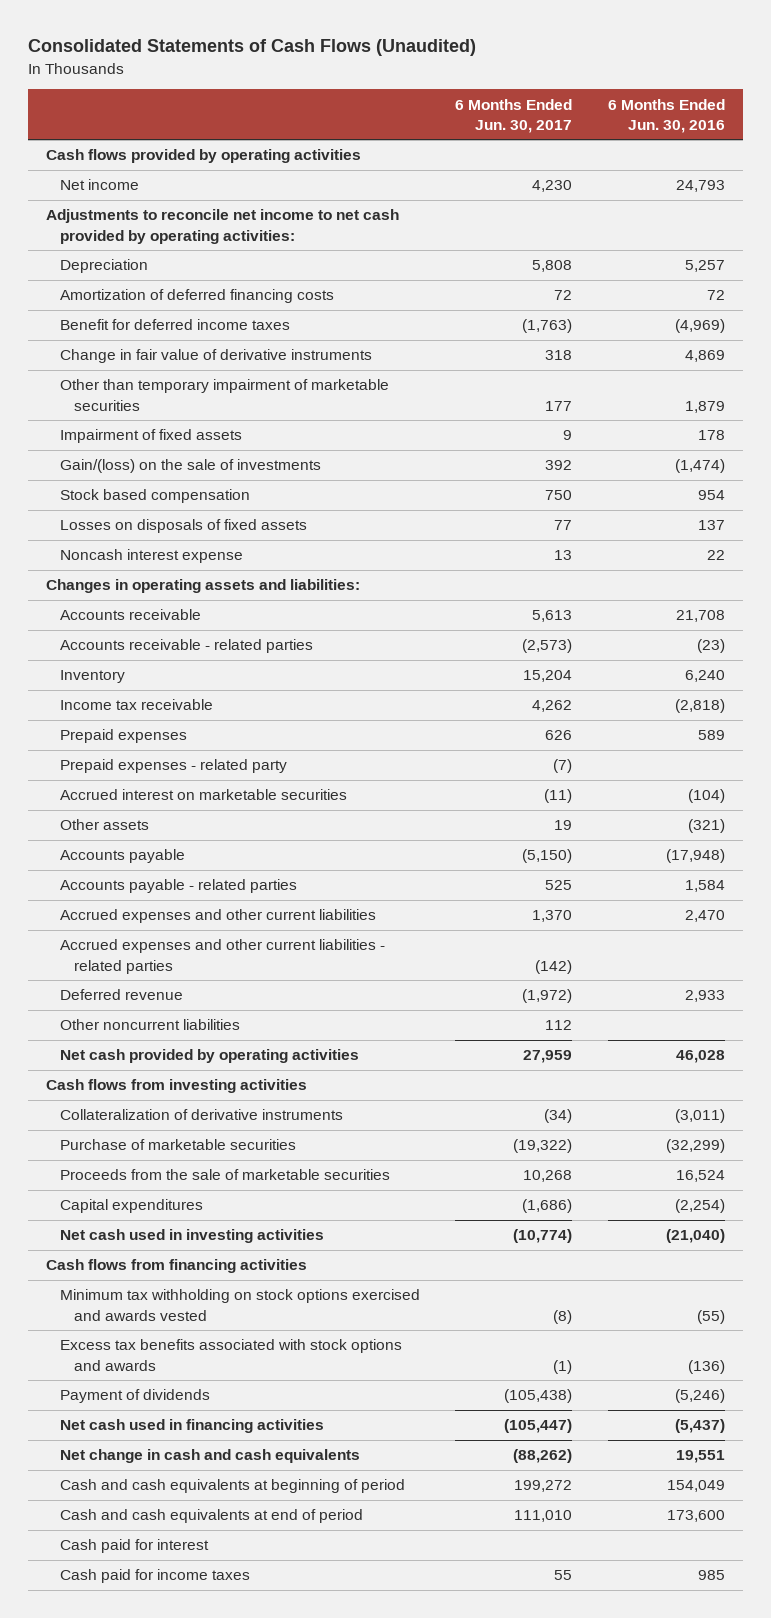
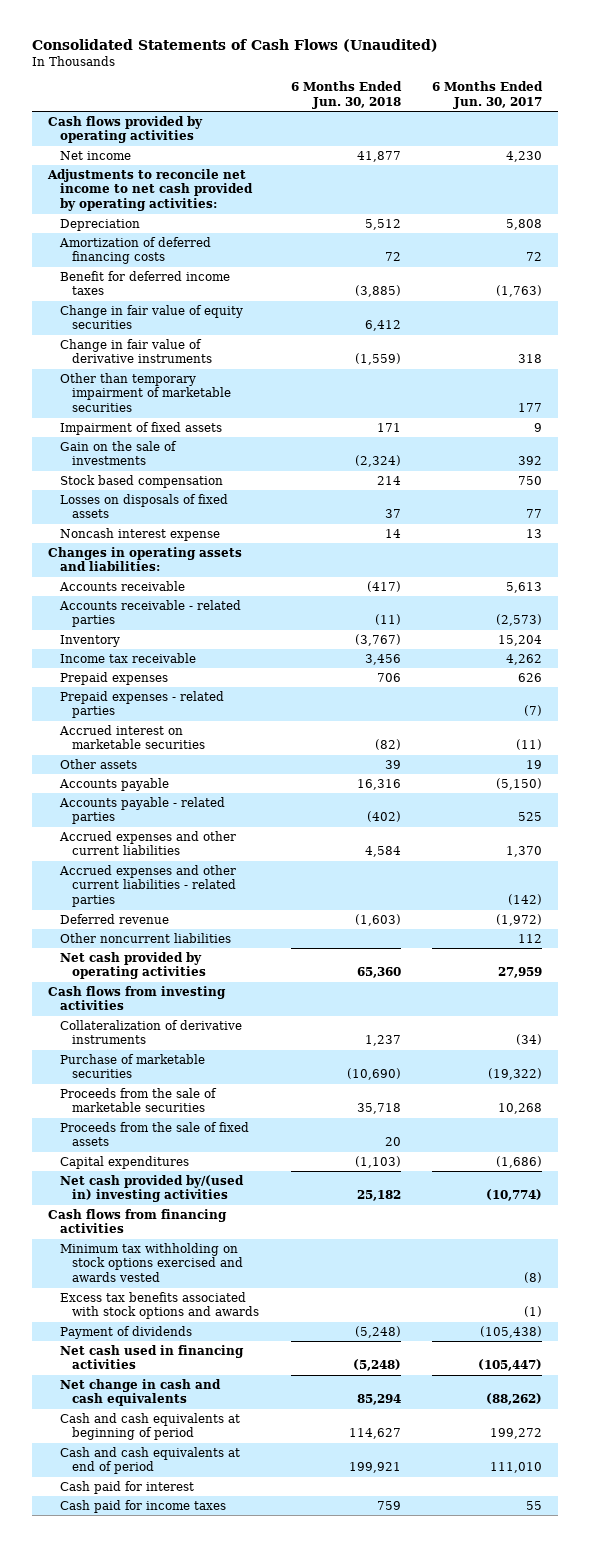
- | 6 Months Ended Jun. 30, 2017 | 6 Months Ended Jun. 30, 2016
+ | 6 Months Ended Jun. 30, 2018 | 6 Months Ended Jun. 30, 2017
+ Change in fair value of equity securities | 6,412 |
- Gain/(loss) on the sale of investments | 392 | (1,474)
+ Gain on the sale of investments | (2,324) | 392
- Prepaid expenses - related party | (7) |
+ Prepaid expenses - related parties | | (7)
+ Proceeds from the sale of fixed assets | 20 |
- Net cash used in investing activities | (10,774) | (21,040)
+ Net cash provided by/(used in) investing activities | 25,182 | (10,774)

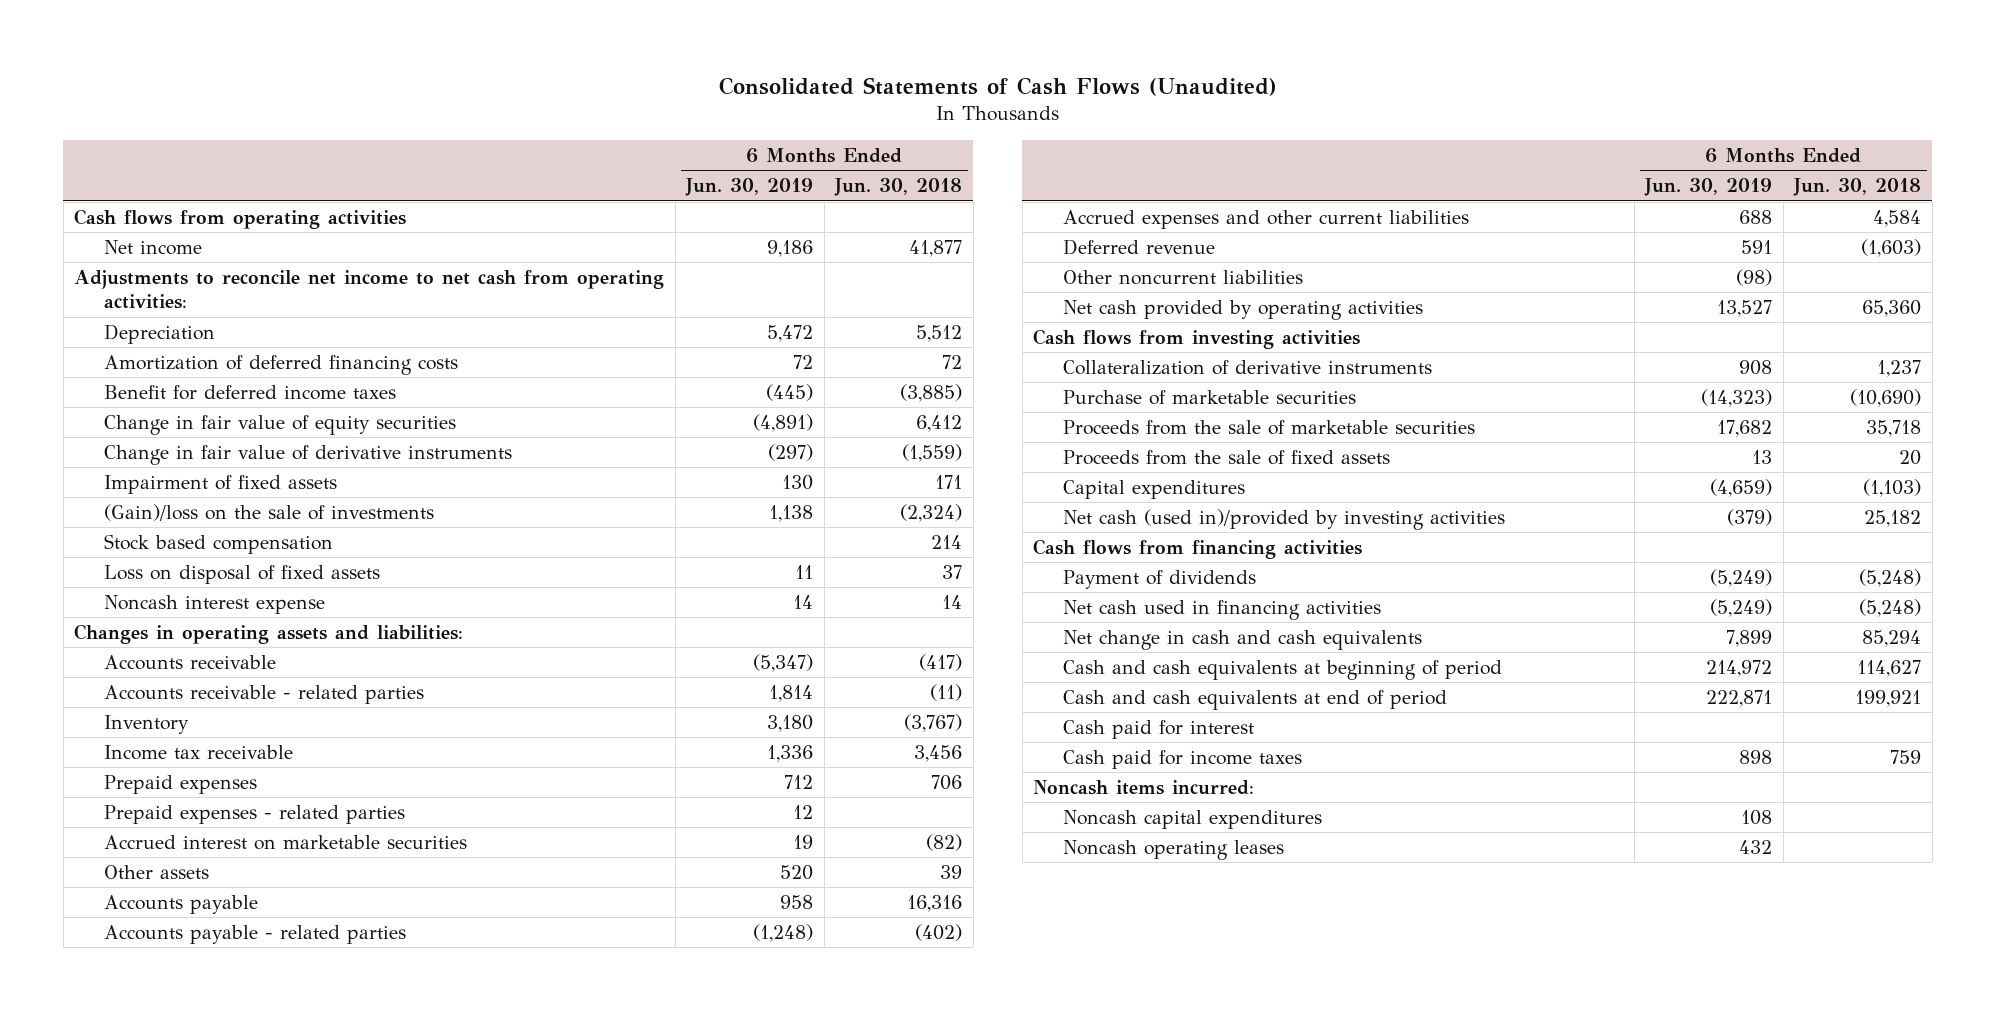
- | 6 Months Ended Jun. 30, 2018 | 6 Months Ended Jun. 30, 2017
+ | 6 Months Ended Jun. 30, 2019 | 6 Months Ended Jun. 30, 2018
- Cash flows provided by operating activities
+ Cash flows from operating activities
- Adjustments to reconcile net income to net cash provided by operating activities:
+ Adjustments to reconcile net income to net cash from operating activities:
- Other than temporary impairment of marketable securities | | 177
- Gain on the sale of investments | (2,324) | 392
+ (Gain)/loss on the sale of investments | 1,138 | (2,324)
- Losses on disposals of fixed assets | 37 | 77
+ Loss on disposal of fixed assets | 11 | 37
- Accrued expenses and other current liabilities - related parties | | (142)
- Net cash provided by/(used in) investing activities | 25,182 | (10,774)
+ Net cash (used in)/provided by investing activities | (379) | 25,182
- Minimum tax withholding on stock options exercised and awards vested | | (8)
- Excess tax benefits associated with stock options and awards | | (1)
+ Noncash items incurred:
+ Noncash capital expenditures | 108 |
+ Noncash operating leases | 432 |

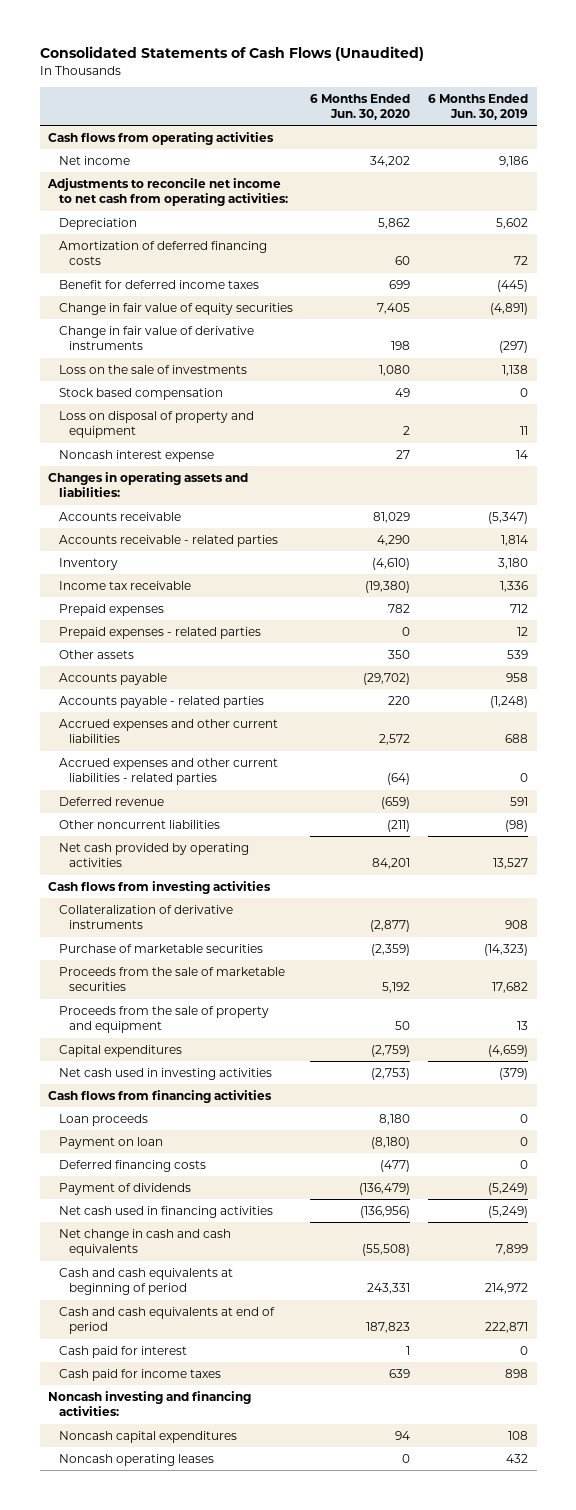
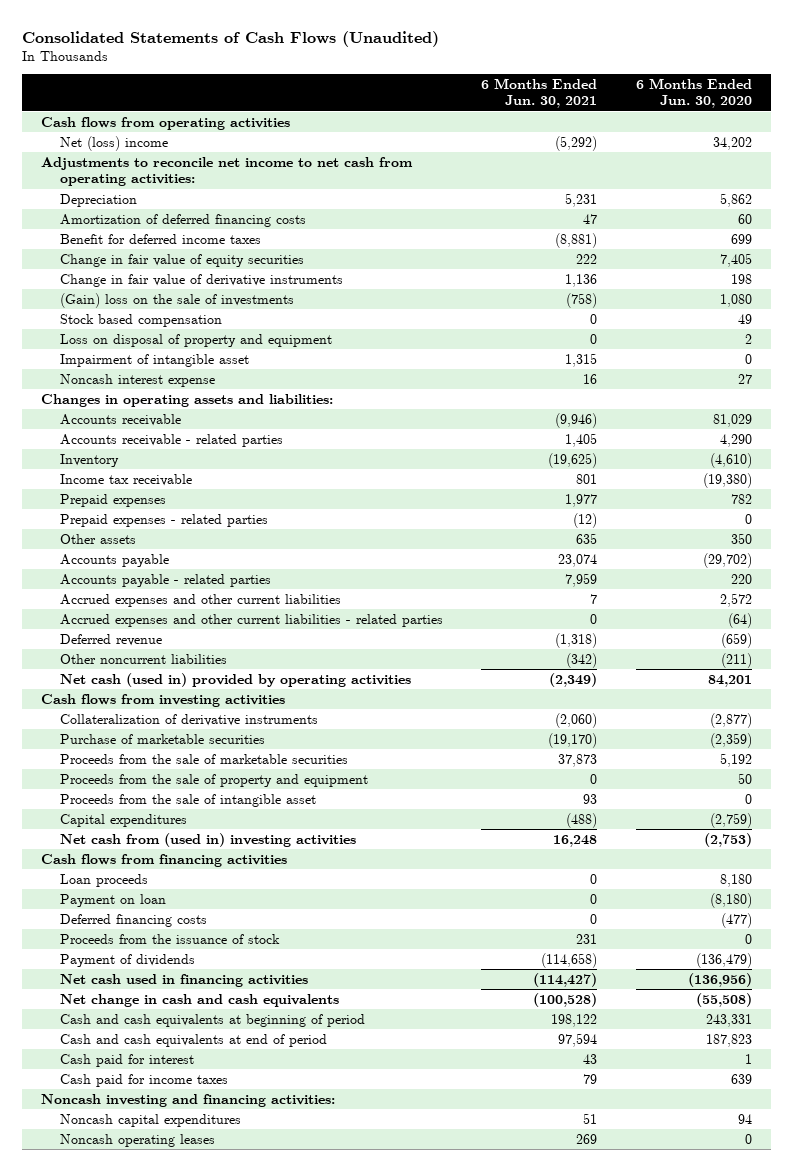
- | 6 Months Ended Jun. 30, 2020 | 6 Months Ended Jun. 30, 2019
+ | 6 Months Ended Jun. 30, 2021 | 6 Months Ended Jun. 30, 2020
- Net income | 34,202 | 9,186
+ Net (loss) income | (5,292) | 34,202
- Loss on the sale of investments | 1,080 | 1,138
+ (Gain) loss on the sale of investments | (758) | 1,080
+ Impairment of intangible asset | 1,315 | 0
- Net cash provided by operating activities | 84,201 | 13,527
+ Net cash (used in) provided by operating activities | (2,349) | 84,201
+ Proceeds from the sale of intangible asset | 93 | 0
- Net cash used in investing activities | (2,753) | (379)
+ Net cash from (used in) investing activities | 16,248 | (2,753)
+ Proceeds from the issuance of stock | 231 | 0

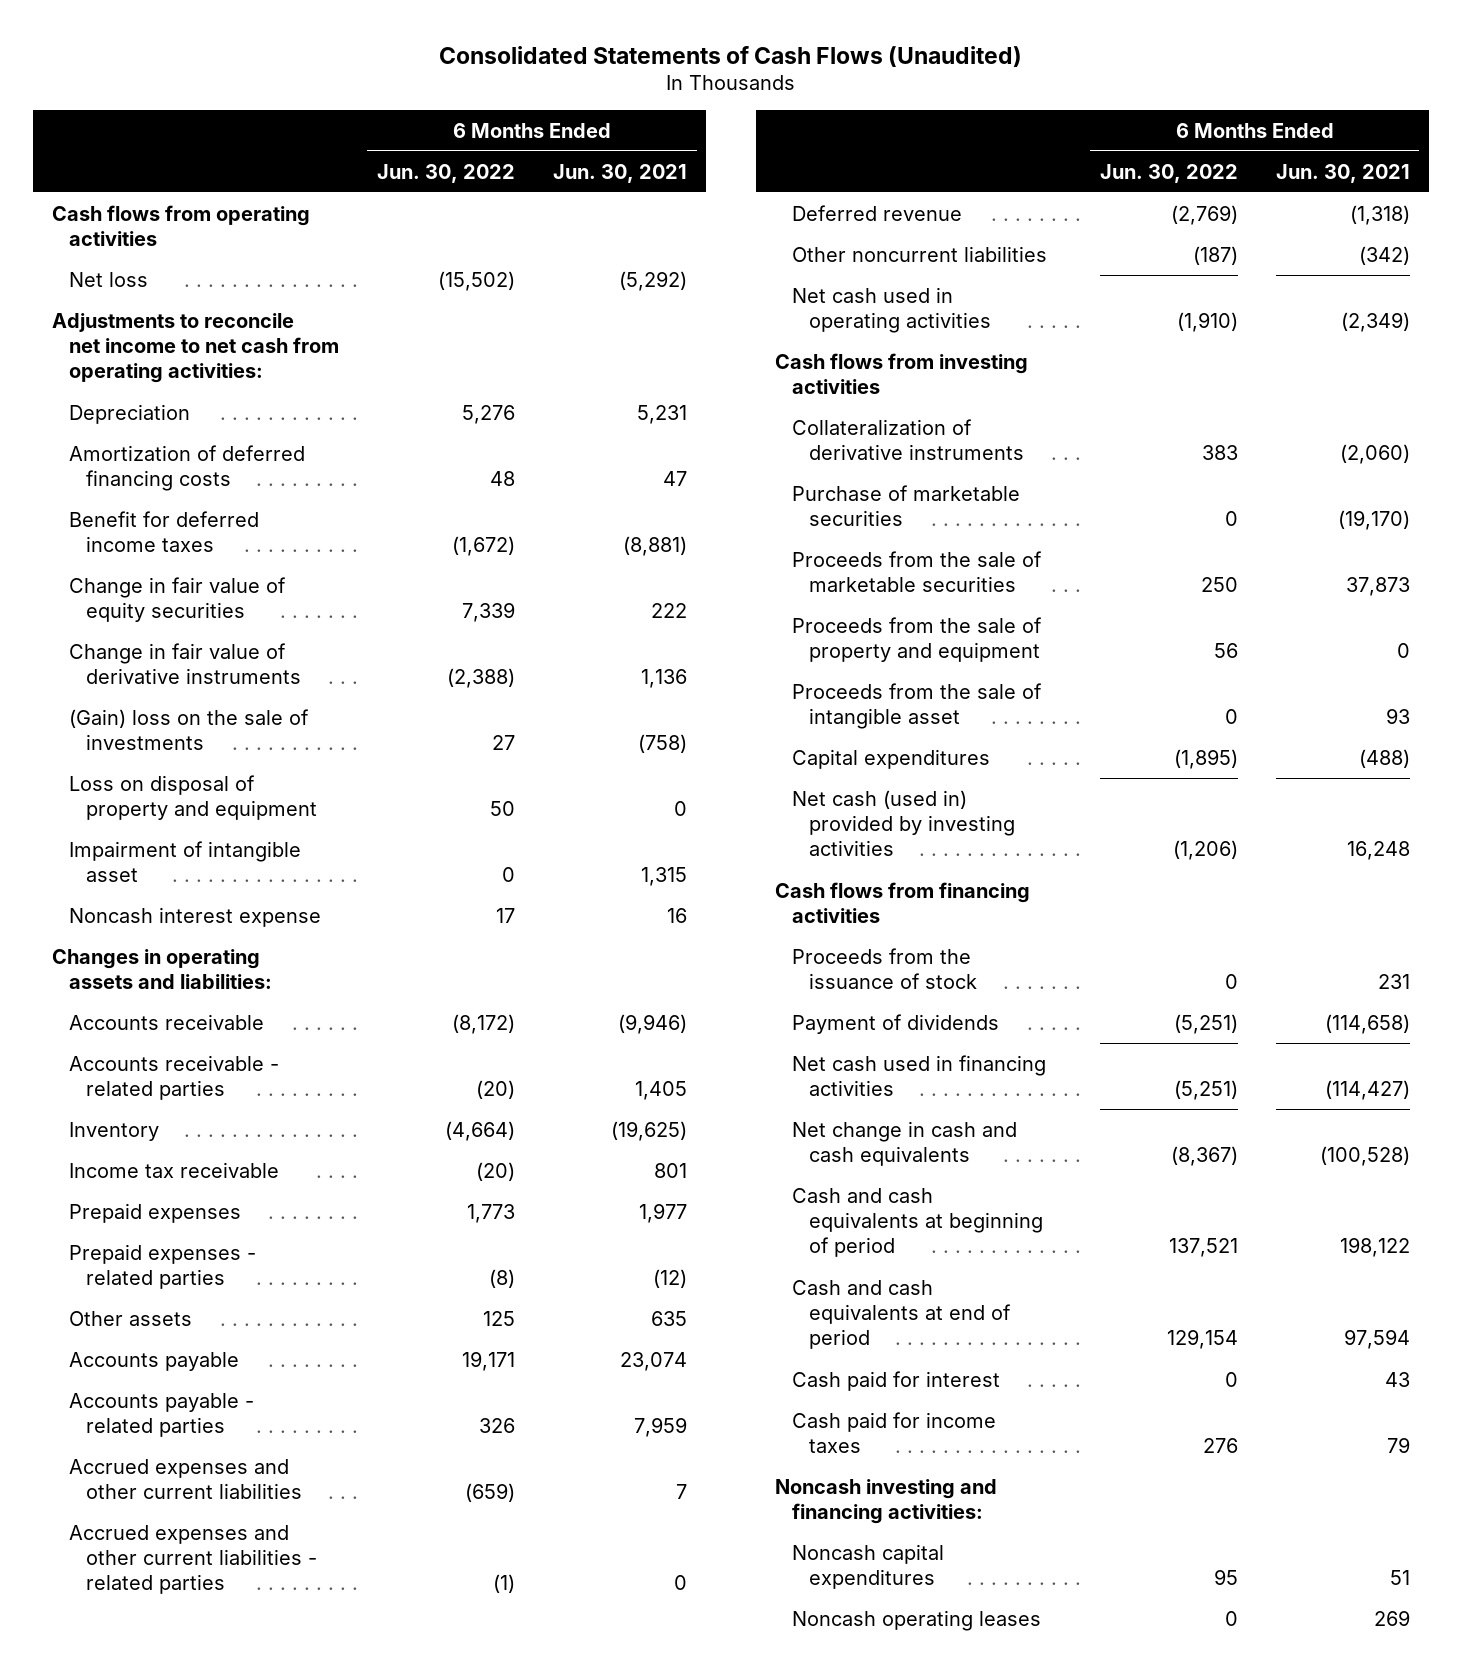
- | 6 Months Ended Jun. 30, 2021 | 6 Months Ended Jun. 30, 2020
+ | 6 Months Ended Jun. 30, 2022 | 6 Months Ended Jun. 30, 2021
- Net (loss) income | (5,292) | 34,202
+ Net loss | (15,502) | (5,292)
- Stock based compensation | 0 | 49
- Net cash (used in) provided by operating activities | (2,349) | 84,201
+ Net cash used in operating activities | (1,910) | (2,349)
- Net cash from (used in) investing activities | 16,248 | (2,753)
+ Net cash (used in) provided by investing activities | (1,206) | 16,248
- Loan proceeds | 0 | 8,180
- Payment on loan | 0 | (8,180)
- Deferred financing costs | 0 | (477)

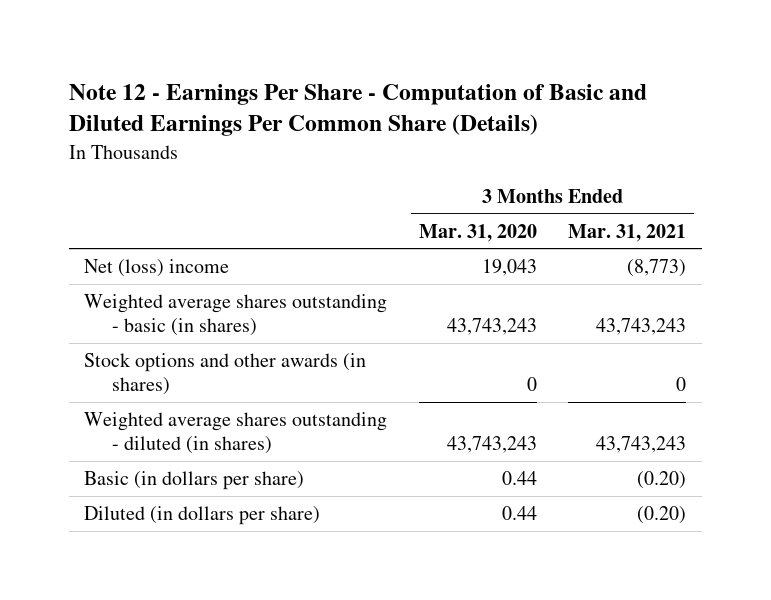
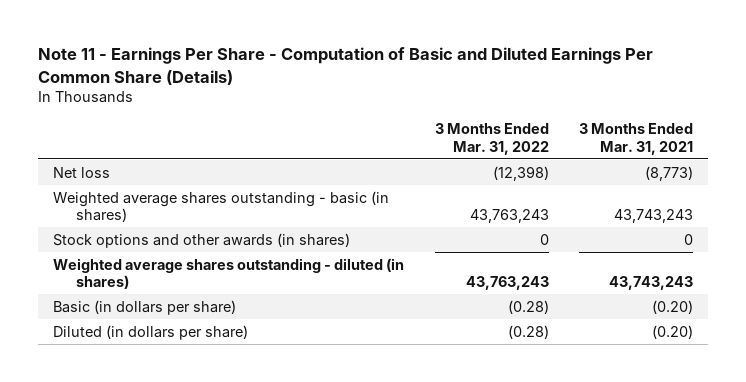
- Note 12 - Earnings Per Share - Computation of Basic and Diluted Earnings Per Common Share (Details)
+ Note 11 - Earnings Per Share - Computation of Basic and Diluted Earnings Per Common Share (Details)
- | 3 Months Ended Mar. 31, 2020 | 3 Months Ended Mar. 31, 2021
+ | 3 Months Ended Mar. 31, 2022 | 3 Months Ended Mar. 31, 2021
- Net (loss) income | 19,043 | (8,773)
+ Net loss | (12,398) | (8,773)

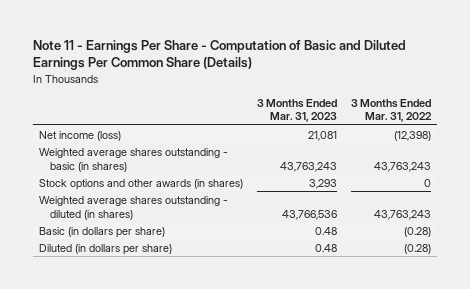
- | 3 Months Ended Mar. 31, 2022 | 3 Months Ended Mar. 31, 2021
+ | 3 Months Ended Mar. 31, 2023 | 3 Months Ended Mar. 31, 2022
- Net loss | (12,398) | (8,773)
+ Net income (loss) | 21,081 | (12,398)

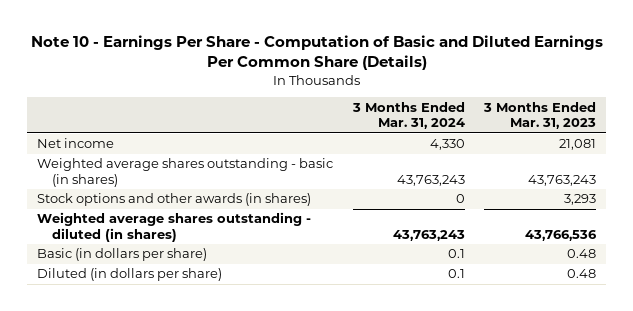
- Note 11 - Earnings Per Share - Computation of Basic and Diluted Earnings Per Common Share (Details)
+ Note 10 - Earnings Per Share - Computation of Basic and Diluted Earnings Per Common Share (Details)
- | 3 Months Ended Mar. 31, 2023 | 3 Months Ended Mar. 31, 2022
+ | 3 Months Ended Mar. 31, 2024 | 3 Months Ended Mar. 31, 2023
- Net income (loss) | 21,081 | (12,398)
+ Net income | 4,330 | 21,081

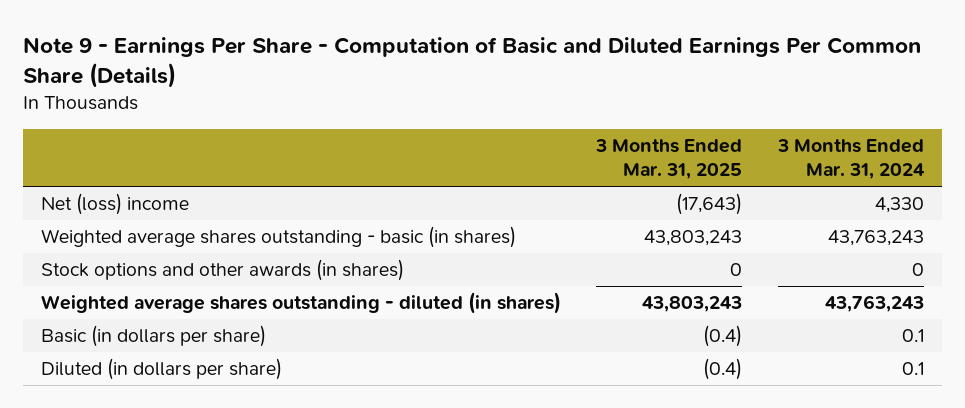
- Note 10 - Earnings Per Share - Computation of Basic and Diluted Earnings Per Common Share (Details)
+ Note 9 - Earnings Per Share - Computation of Basic and Diluted Earnings Per Common Share (Details)
- | 3 Months Ended Mar. 31, 2024 | 3 Months Ended Mar. 31, 2023
+ | 3 Months Ended Mar. 31, 2025 | 3 Months Ended Mar. 31, 2024
- Net income | 4,330 | 21,081
+ Net (loss) income | (17,643) | 4,330

